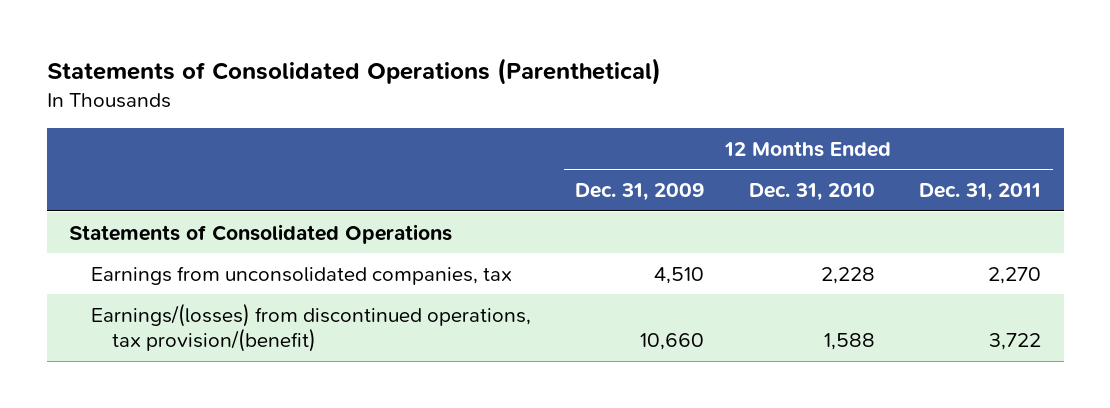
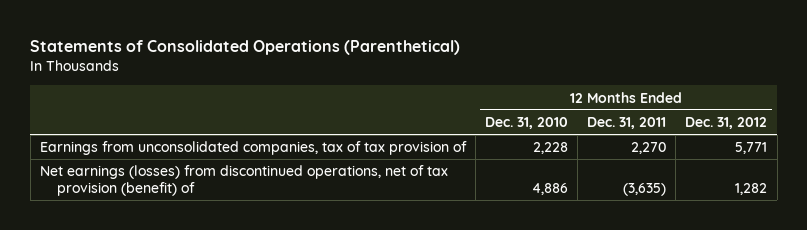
- | 12 Months Ended Dec. 31, 2009 | 12 Months Ended Dec. 31, 2010 | 12 Months Ended Dec. 31, 2011
+ | 12 Months Ended Dec. 31, 2010 | 12 Months Ended Dec. 31, 2011 | 12 Months Ended Dec. 31, 2012
- Statements of Consolidated Operations
- Earnings from unconsolidated companies, tax | 4,510 | 2,228 | 2,270
- Earnings/(losses) from discontinued operations, tax provision/(benefit) | 10,660 | 1,588 | 3,722
+ Earnings from unconsolidated companies, tax of tax provision of | 2,228 | 2,270 | 5,771
+ Net earnings (losses) from discontinued operations, net of tax provision (benefit) of | 4,886 | (3,635) | 1,282

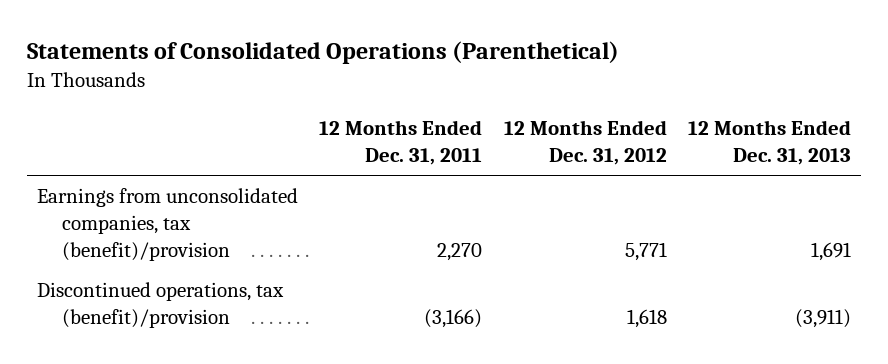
- | 12 Months Ended Dec. 31, 2010 | 12 Months Ended Dec. 31, 2011 | 12 Months Ended Dec. 31, 2012
+ | 12 Months Ended Dec. 31, 2011 | 12 Months Ended Dec. 31, 2012 | 12 Months Ended Dec. 31, 2013
- Earnings from unconsolidated companies, tax of tax provision of | 2,228 | 2,270 | 5,771
- Net earnings (losses) from discontinued operations, net of tax provision (benefit) of | 4,886 | (3,635) | 1,282
+ Earnings from unconsolidated companies, tax (benefit)/provision | 2,270 | 5,771 | 1,691
+ Discontinued operations, tax (benefit)/provision | (3,166) | 1,618 | (3,911)

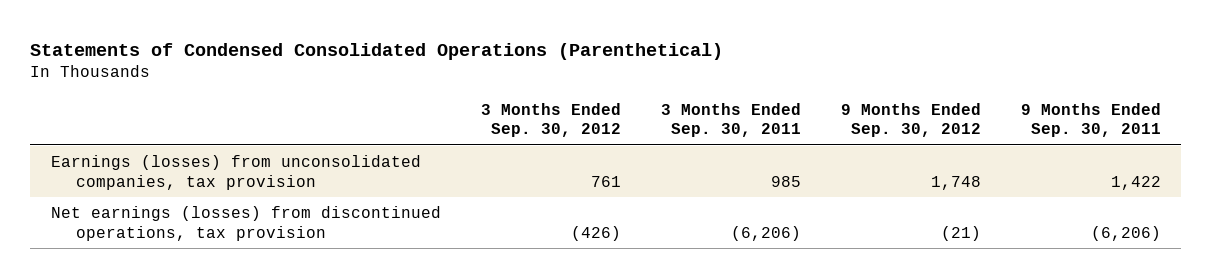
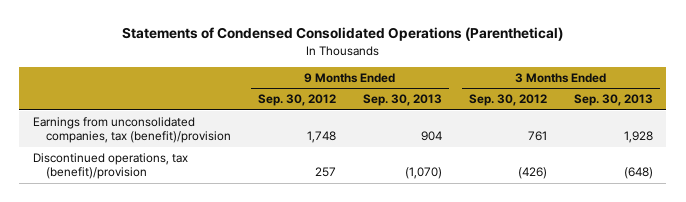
- | 3 Months Ended Sep. 30, 2012 | 3 Months Ended Sep. 30, 2011 | 9 Months Ended Sep. 30, 2012 | 9 Months Ended Sep. 30, 2011
+ | 9 Months Ended Sep. 30, 2012 | 9 Months Ended Sep. 30, 2013 | 3 Months Ended Sep. 30, 2012 | 3 Months Ended Sep. 30, 2013
- Earnings (losses) from unconsolidated companies, tax provision | 761 | 985 | 1,748 | 1,422
- Net earnings (losses) from discontinued operations, tax provision | (426) | (6,206) | (21) | (6,206)
+ Earnings from unconsolidated companies, tax (benefit)/provision | 1,748 | 904 | 761 | 1,928
+ Discontinued operations, tax (benefit)/provision | 257 | (1,070) | (426) | (648)

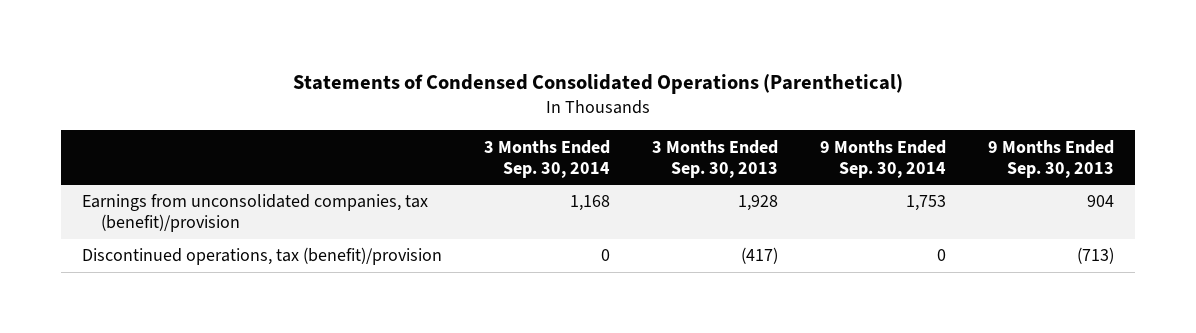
- | 9 Months Ended Sep. 30, 2012 | 9 Months Ended Sep. 30, 2013 | 3 Months Ended Sep. 30, 2012 | 3 Months Ended Sep. 30, 2013
+ | 3 Months Ended Sep. 30, 2014 | 3 Months Ended Sep. 30, 2013 | 9 Months Ended Sep. 30, 2014 | 9 Months Ended Sep. 30, 2013
- Discontinued operations, tax (benefit)/provision | 257 | (1,070) | (426) | (648)
+ Discontinued operations, tax (benefit)/provision | 0 | (417) | 0 | (713)

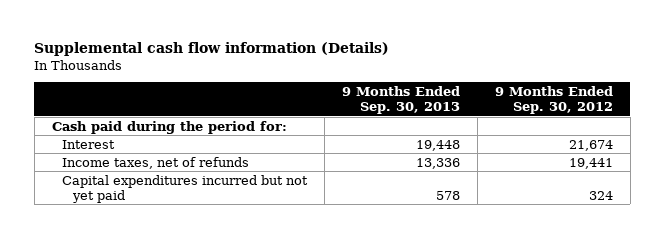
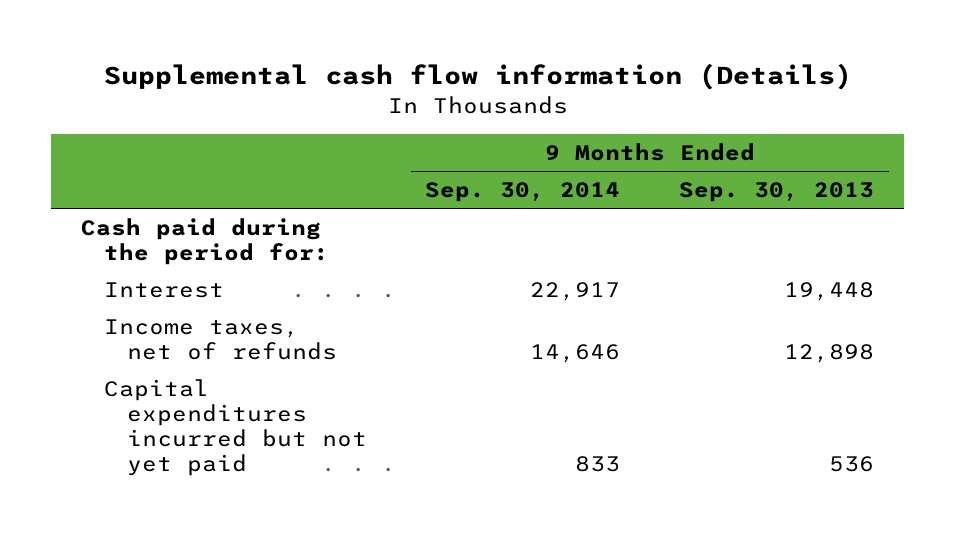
- | 9 Months Ended Sep. 30, 2013 | 9 Months Ended Sep. 30, 2012
+ | 9 Months Ended Sep. 30, 2014 | 9 Months Ended Sep. 30, 2013
- Income taxes, net of refunds | 13,336 | 19,441
- Capital expenditures incurred but not yet paid | 578 | 324
+ Income taxes, net of refunds | 14,646 | 12,898
+ Capital expenditures incurred but not yet paid | 833 | 536

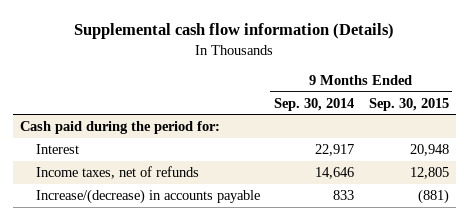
- | 9 Months Ended Sep. 30, 2014 | 9 Months Ended Sep. 30, 2013
+ | 9 Months Ended Sep. 30, 2014 | 9 Months Ended Sep. 30, 2015
- Capital expenditures incurred but not yet paid | 833 | 536
+ Increase/(decrease) in accounts payable | 833 | (881)

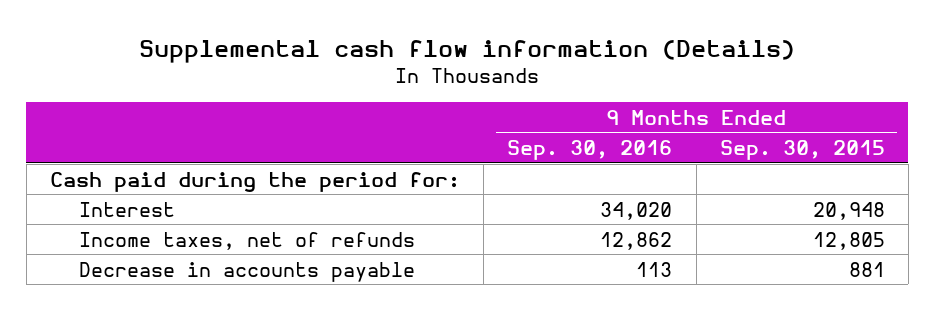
- | 9 Months Ended Sep. 30, 2014 | 9 Months Ended Sep. 30, 2015
+ | 9 Months Ended Sep. 30, 2016 | 9 Months Ended Sep. 30, 2015
- Increase/(decrease) in accounts payable | 833 | (881)
+ Decrease in accounts payable | 113 | 881

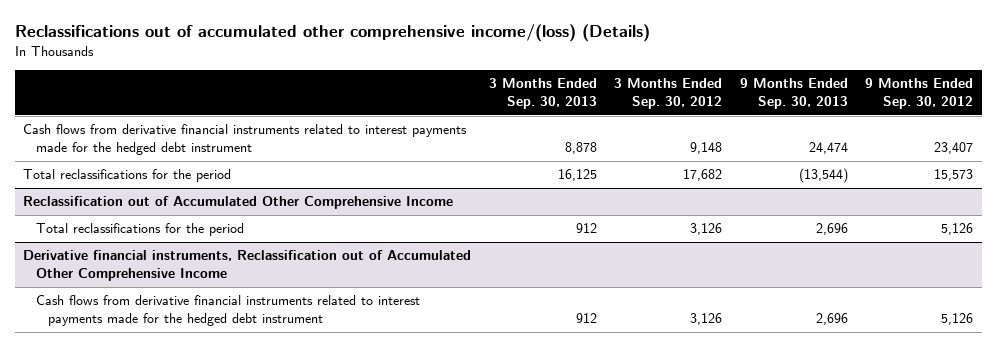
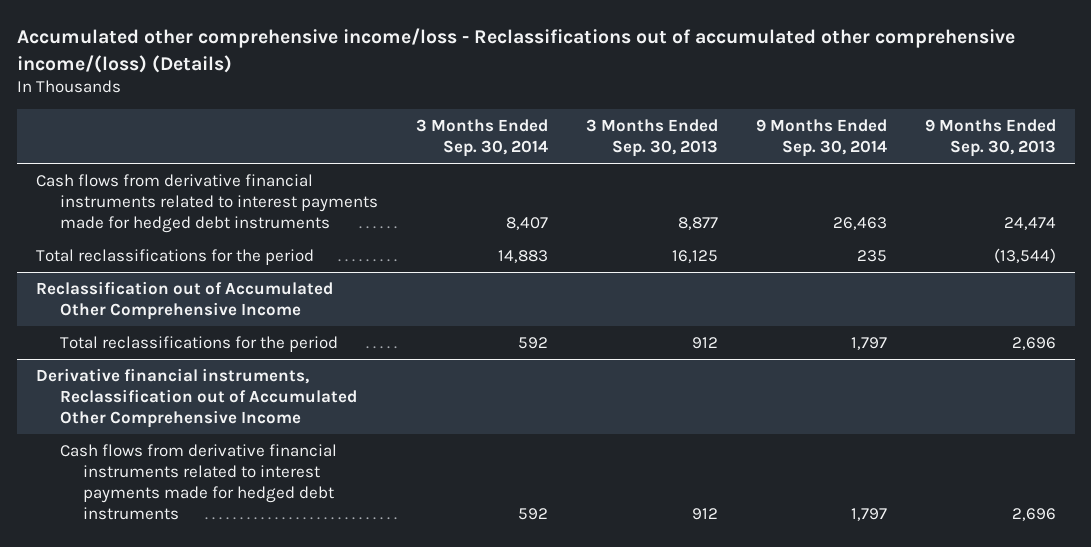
- Reclassifications out of accumulated other comprehensive income/(loss) (Details)
+ Accumulated other comprehensive income/loss - Reclassifications out of accumulated other comprehensive income/(loss) (Details)
- | 3 Months Ended Sep. 30, 2013 | 3 Months Ended Sep. 30, 2012 | 9 Months Ended Sep. 30, 2013 | 9 Months Ended Sep. 30, 2012
+ | 3 Months Ended Sep. 30, 2014 | 3 Months Ended Sep. 30, 2013 | 9 Months Ended Sep. 30, 2014 | 9 Months Ended Sep. 30, 2013
- Cash flows from derivative financial instruments related to interest payments made for the hedged debt instrument | 8,878 | 9,148 | 24,474 | 23,407
+ Cash flows from derivative financial instruments related to interest payments made for hedged debt instruments | 8,407 | 8,877 | 26,463 | 24,474
@ Derivative financial instruments, Reclassification out of Accumulated Other Comprehensive Income
- Cash flows from derivative financial instruments related to interest payments made for the hedged debt instrument | 912 | 3,126 | 2,696 | 5,126
+ Cash flows from derivative financial instruments related to interest payments made for hedged debt instruments | 592 | 912 | 1,797 | 2,696

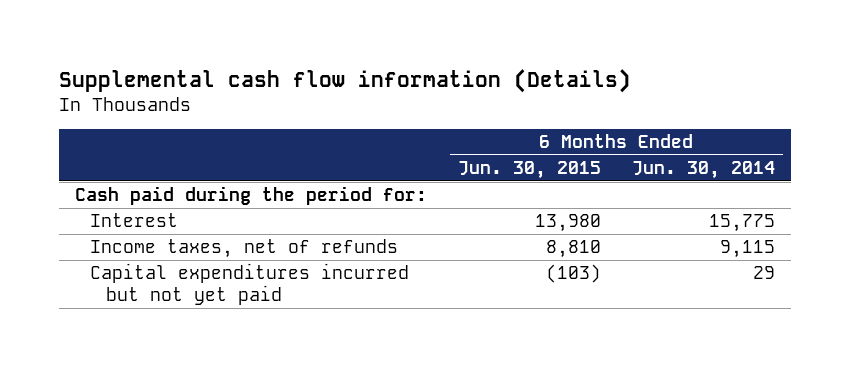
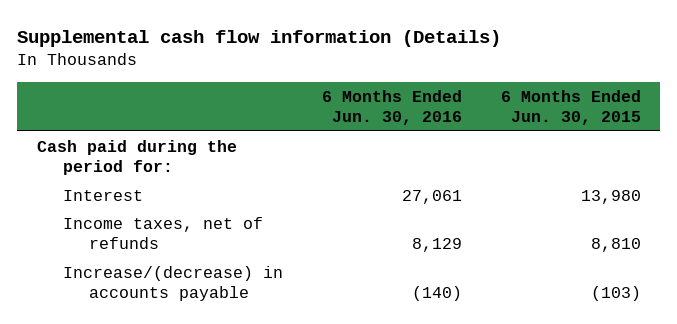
- | 6 Months Ended Jun. 30, 2015 | 6 Months Ended Jun. 30, 2014
+ | 6 Months Ended Jun. 30, 2016 | 6 Months Ended Jun. 30, 2015
- Capital expenditures incurred but not yet paid | (103) | 29
+ Increase/(decrease) in accounts payable | (140) | (103)

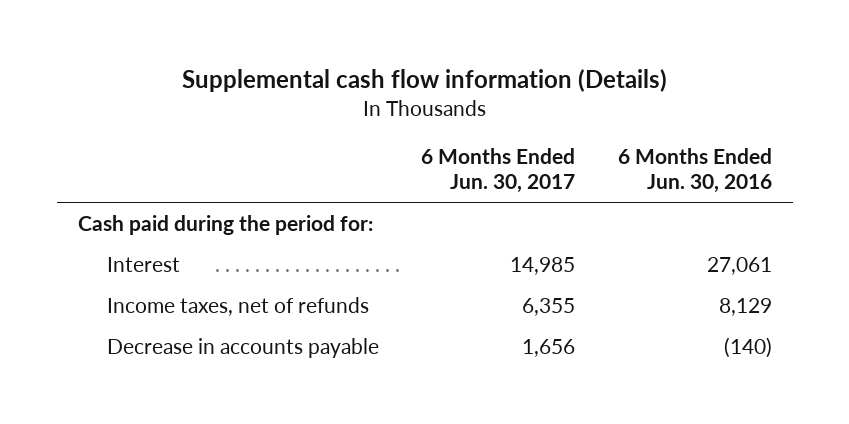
- | 6 Months Ended Jun. 30, 2016 | 6 Months Ended Jun. 30, 2015
+ | 6 Months Ended Jun. 30, 2017 | 6 Months Ended Jun. 30, 2016
- Increase/(decrease) in accounts payable | (140) | (103)
+ Decrease in accounts payable | 1,656 | (140)

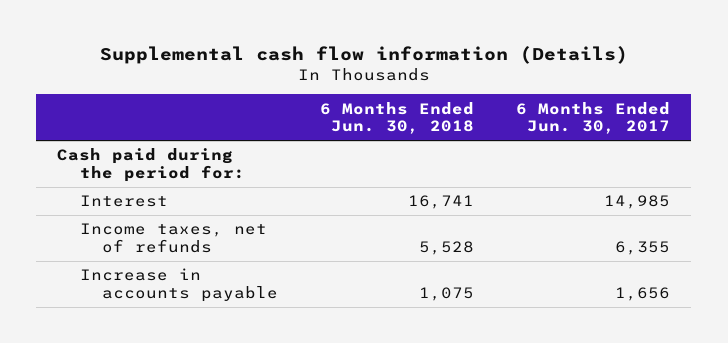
- | 6 Months Ended Jun. 30, 2017 | 6 Months Ended Jun. 30, 2016
+ | 6 Months Ended Jun. 30, 2018 | 6 Months Ended Jun. 30, 2017
- Decrease in accounts payable | 1,656 | (140)
+ Increase in accounts payable | 1,075 | 1,656

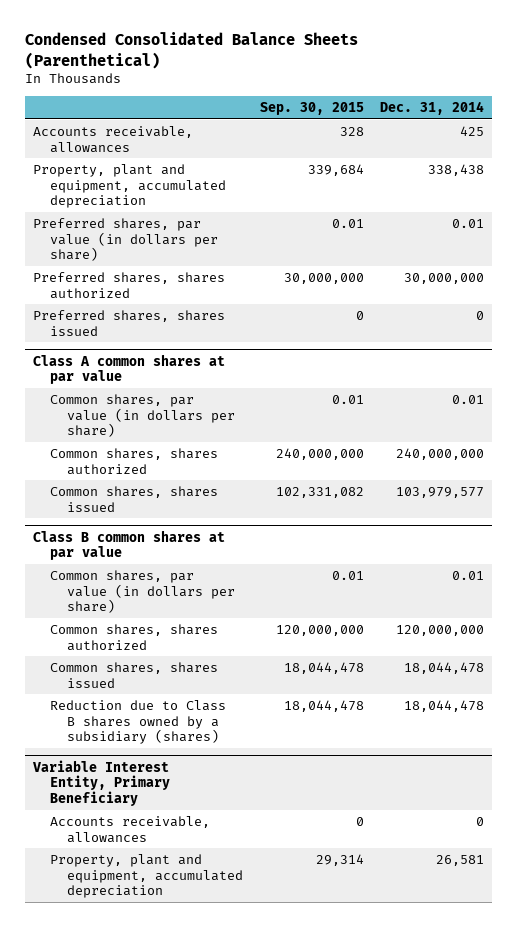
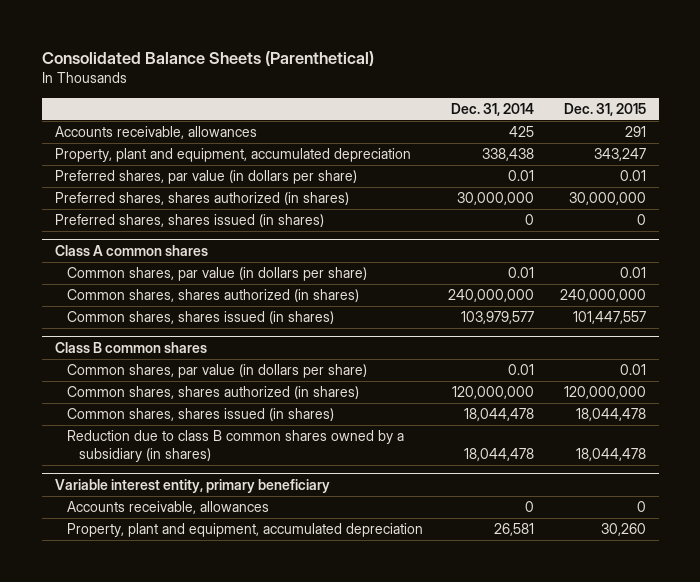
- Condensed Consolidated Balance Sheets (Parenthetical)
+ Consolidated Balance Sheets (Parenthetical)
- | Sep. 30, 2015 | Dec. 31, 2014
+ | Dec. 31, 2014 | Dec. 31, 2015
- Preferred shares, shares authorized | 30,000,000 | 30,000,000
- Preferred shares, shares issued | 0 | 0
- Class A common shares at par value
+ Preferred shares, shares authorized (in shares) | 30,000,000 | 30,000,000
+ Preferred shares, shares issued (in shares) | 0 | 0
+ Class A common shares
- Common shares, shares authorized | 240,000,000 | 240,000,000
- Common shares, shares issued | 102,331,082 | 103,979,577
- Class B common shares at par value
+ Common shares, shares authorized (in shares) | 240,000,000 | 240,000,000
+ Common shares, shares issued (in shares) | 103,979,577 | 101,447,557
+ Class B common shares
- Common shares, shares authorized | 120,000,000 | 120,000,000
- Common shares, shares issued | 18,044,478 | 18,044,478
- Reduction due to Class B shares owned by a subsidiary (shares) | 18,044,478 | 18,044,478
- Variable Interest Entity, Primary Beneficiary
+ Common shares, shares authorized (in shares) | 120,000,000 | 120,000,000
+ Common shares, shares issued (in shares) | 18,044,478 | 18,044,478
+ Reduction due to class B common shares owned by a subsidiary (in shares) | 18,044,478 | 18,044,478
+ Variable interest entity, primary beneficiary

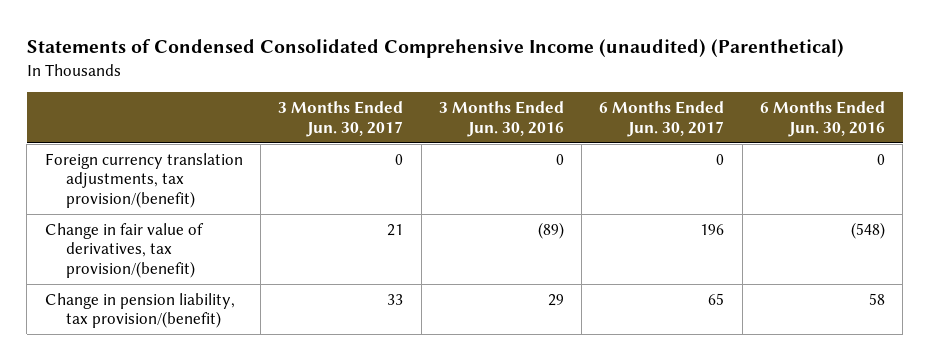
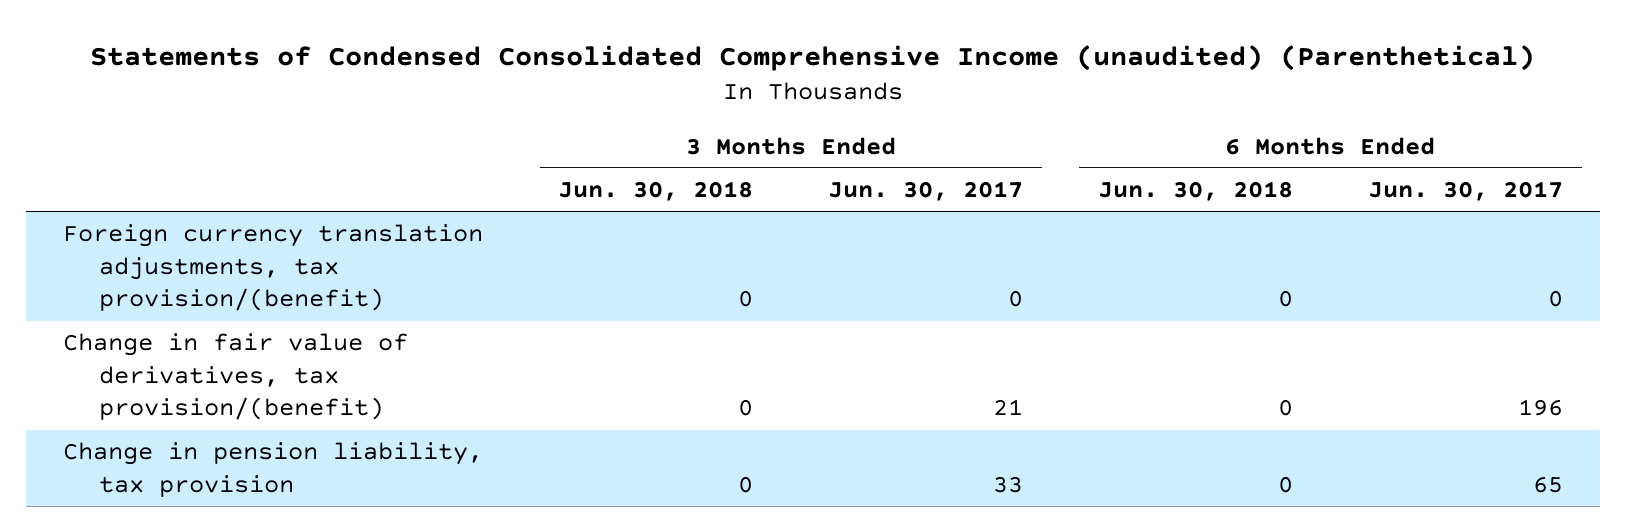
- | 3 Months Ended Jun. 30, 2017 | 3 Months Ended Jun. 30, 2016 | 6 Months Ended Jun. 30, 2017 | 6 Months Ended Jun. 30, 2016
+ | 3 Months Ended Jun. 30, 2018 | 3 Months Ended Jun. 30, 2017 | 6 Months Ended Jun. 30, 2018 | 6 Months Ended Jun. 30, 2017
- Change in pension liability, tax provision/(benefit) | 33 | 29 | 65 | 58
+ Change in pension liability, tax provision | 0 | 33 | 0 | 65

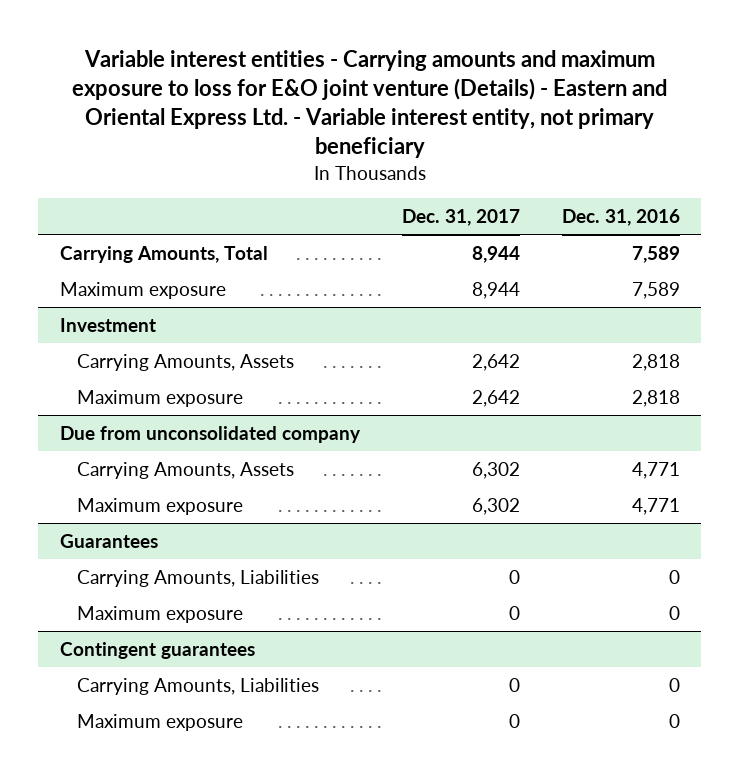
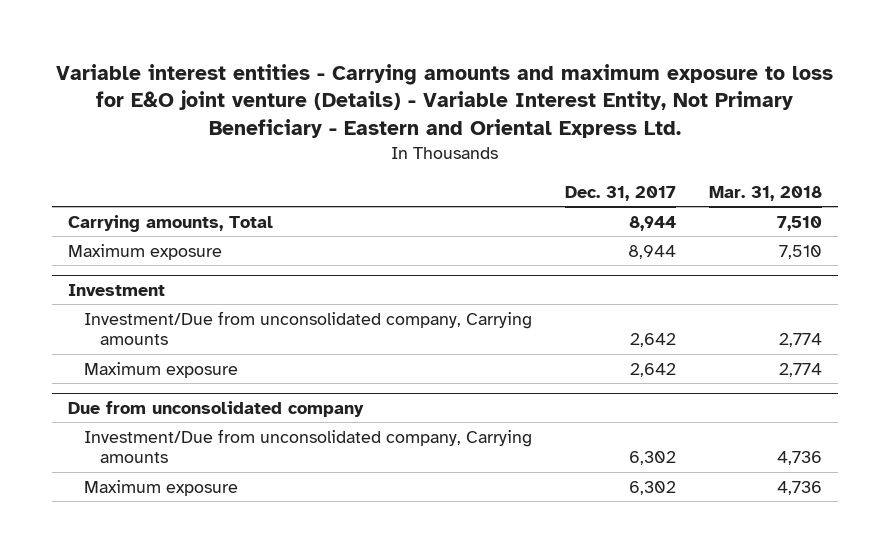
- Variable interest entities - Carrying amounts and maximum exposure to loss for E&O joint venture (Details) - Eastern and Oriental Express Ltd. - Variable interest entity, not primary beneficiary
+ Variable interest entities - Carrying amounts and maximum exposure to loss for E&O joint venture (Details) - Variable Interest Entity, Not Primary Beneficiary - Eastern and Oriental Express Ltd.
- | Dec. 31, 2017 | Dec. 31, 2016
+ | Dec. 31, 2017 | Mar. 31, 2018
- Carrying Amounts, Total | 8,944 | 7,589
+ Carrying amounts, Total | 8,944 | 7,510
@ Investment
- Carrying Amounts, Assets | 2,642 | 2,818
+ Investment/Due from unconsolidated company, Carrying amounts | 2,642 | 2,774
@ Due from unconsolidated company
- Carrying Amounts, Assets | 6,302 | 4,771
+ Investment/Due from unconsolidated company, Carrying amounts | 6,302 | 4,736
- Guarantees
- Carrying Amounts, Liabilities | 0 | 0
- Maximum exposure | 0 | 0
- Contingent guarantees
- Carrying Amounts, Liabilities | 0 | 0
- Maximum exposure | 0 | 0

